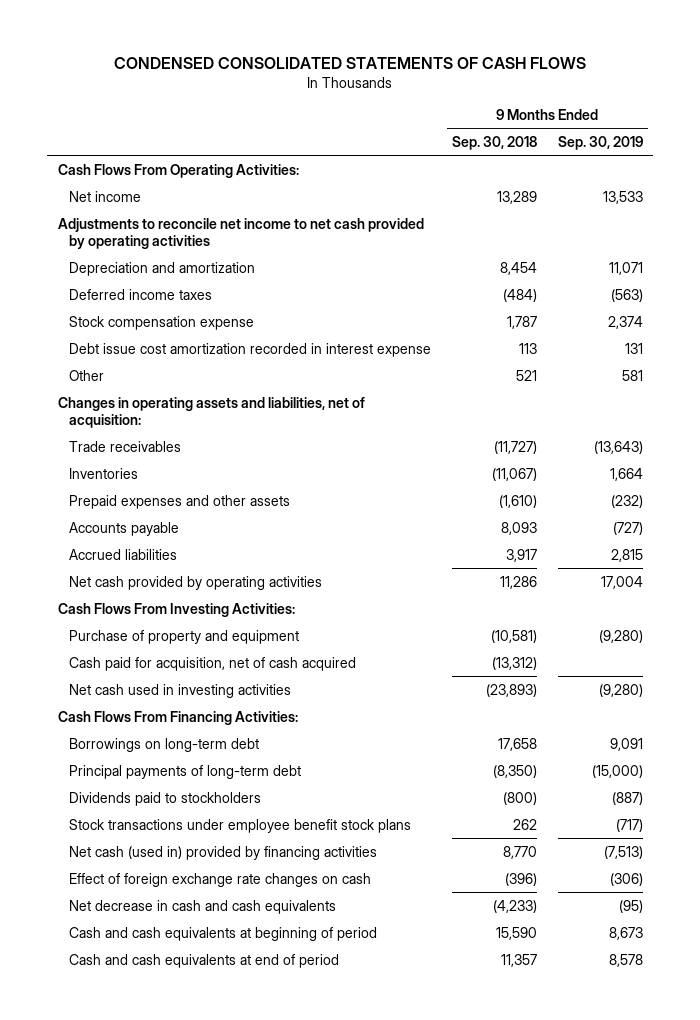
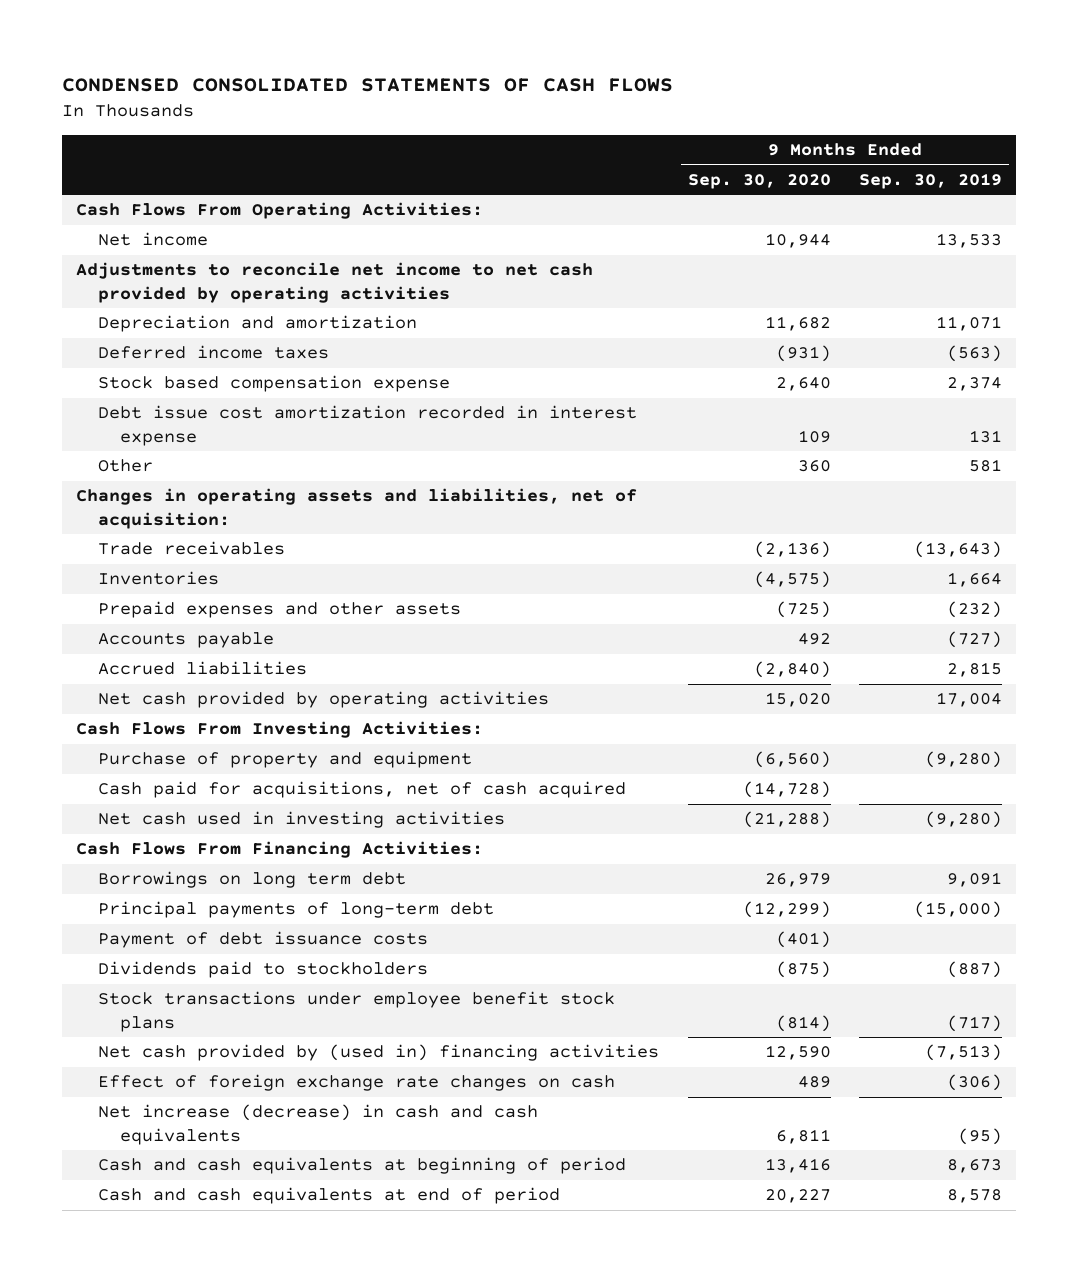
- | 9 Months Ended Sep. 30, 2018 | 9 Months Ended Sep. 30, 2019
+ | 9 Months Ended Sep. 30, 2020 | 9 Months Ended Sep. 30, 2019
- Stock compensation expense | 1,787 | 2,374
+ Stock based compensation expense | 2,640 | 2,374
- Cash paid for acquisition, net of cash acquired | (13,312) |
+ Cash paid for acquisitions, net of cash acquired | (14,728) |
- Borrowings on long-term debt | 17,658 | 9,091
+ Borrowings on long term debt | 26,979 | 9,091
+ Payment of debt issuance costs | (401) |
- Net cash (used in) provided by financing activities | 8,770 | (7,513)
+ Net cash provided by (used in) financing activities | 12,590 | (7,513)
- Net decrease in cash and cash equivalents | (4,233) | (95)
+ Net increase (decrease) in cash and cash equivalents | 6,811 | (95)

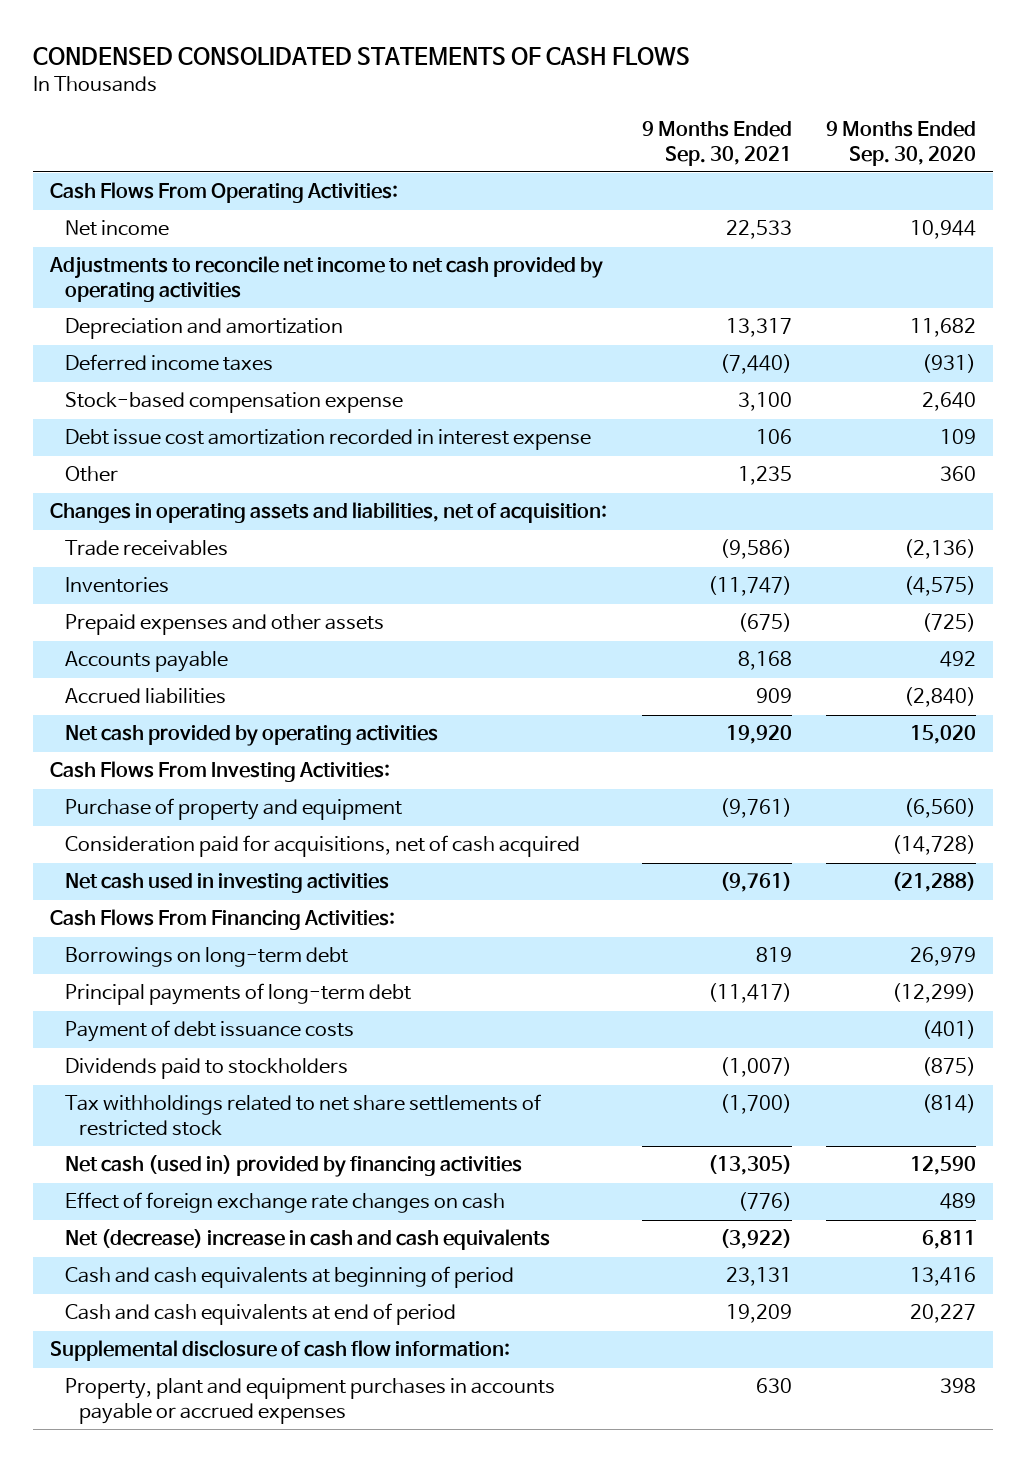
- | 9 Months Ended Sep. 30, 2020 | 9 Months Ended Sep. 30, 2019
+ | 9 Months Ended Sep. 30, 2021 | 9 Months Ended Sep. 30, 2020
- Stock based compensation expense | 2,640 | 2,374
+ Stock-based compensation expense | 3,100 | 2,640
- Cash paid for acquisitions, net of cash acquired | (14,728) |
+ Consideration paid for acquisitions, net of cash acquired | | (14,728)
- Borrowings on long term debt | 26,979 | 9,091
+ Borrowings on long-term debt | 819 | 26,979
- Stock transactions under employee benefit stock plans | (814) | (717)
- Net cash provided by (used in) financing activities | 12,590 | (7,513)
+ Tax withholdings related to net share settlements of restricted stock | (1,700) | (814)
+ Net cash (used in) provided by financing activities | (13,305) | 12,590
- Net increase (decrease) in cash and cash equivalents | 6,811 | (95)
+ Net (decrease) increase in cash and cash equivalents | (3,922) | 6,811
+ Supplemental disclosure of cash flow information:
+ Property, plant and equipment purchases in accounts payable or accrued expenses | 630 | 398

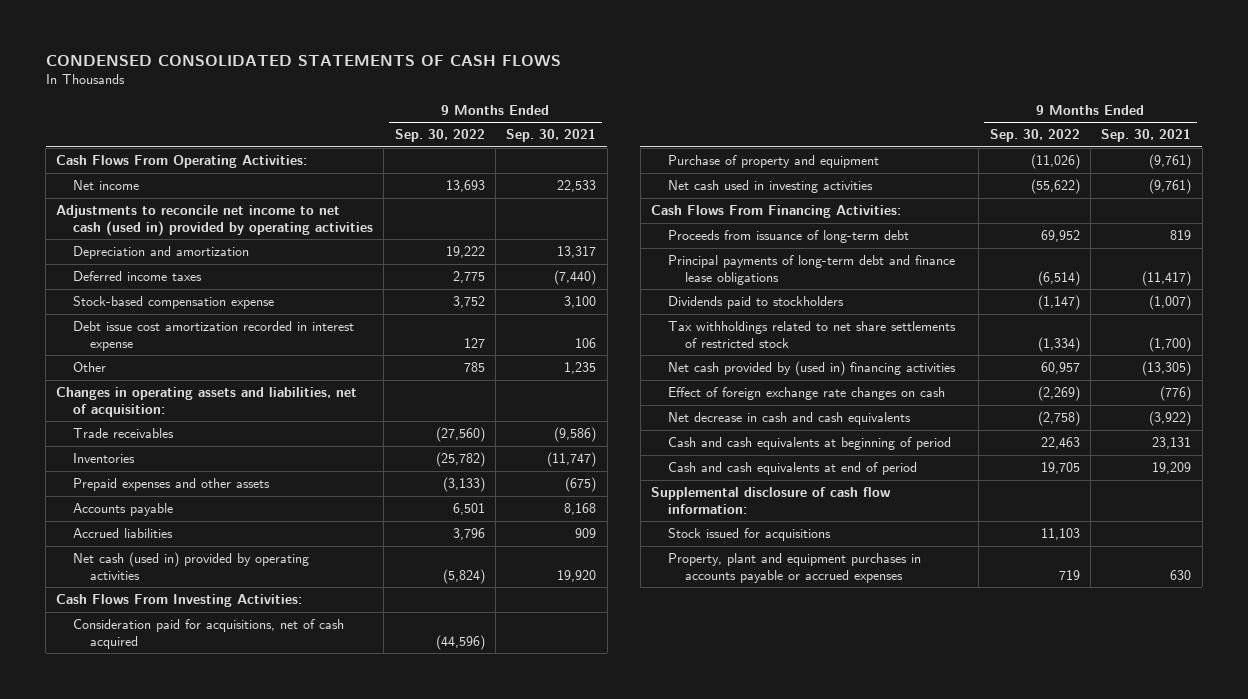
- | 9 Months Ended Sep. 30, 2021 | 9 Months Ended Sep. 30, 2020
+ | 9 Months Ended Sep. 30, 2022 | 9 Months Ended Sep. 30, 2021
- Adjustments to reconcile net income to net cash provided by operating activities
+ Adjustments to reconcile net income to net cash (used in) provided by operating activities
- Net cash provided by operating activities | 19,920 | 15,020
+ Net cash (used in) provided by operating activities | (5,824) | 19,920
moved down: Purchase of property and equipment | (11,026) | (9,761)
- Borrowings on long-term debt | 819 | 26,979
- Principal payments of long-term debt | (11,417) | (12,299)
- Payment of debt issuance costs | | (401)
+ Proceeds from issuance of long-term debt | 69,952 | 819
+ Principal payments of long-term debt and finance lease obligations | (6,514) | (11,417)
- Net cash (used in) provided by financing activities | (13,305) | 12,590
+ Net cash provided by (used in) financing activities | 60,957 | (13,305)
- Net (decrease) increase in cash and cash equivalents | (3,922) | 6,811
+ Net decrease in cash and cash equivalents | (2,758) | (3,922)
+ Stock issued for acquisitions | 11,103 |

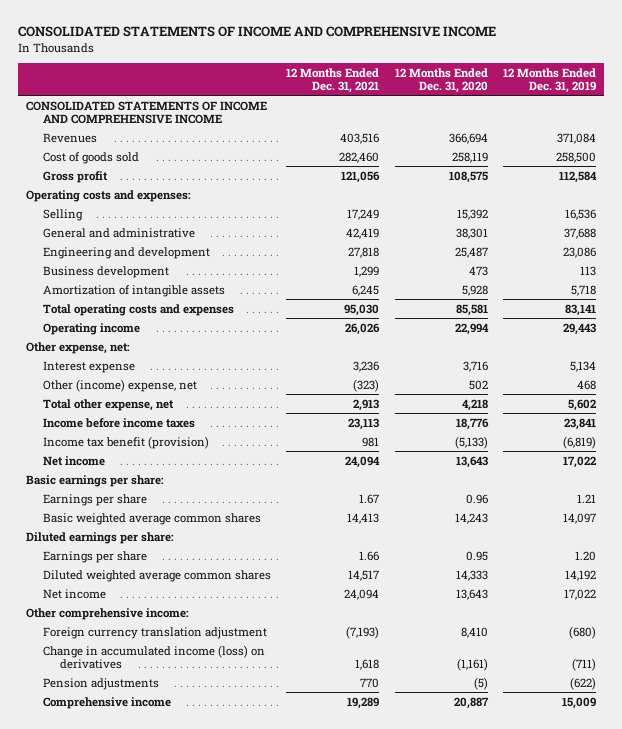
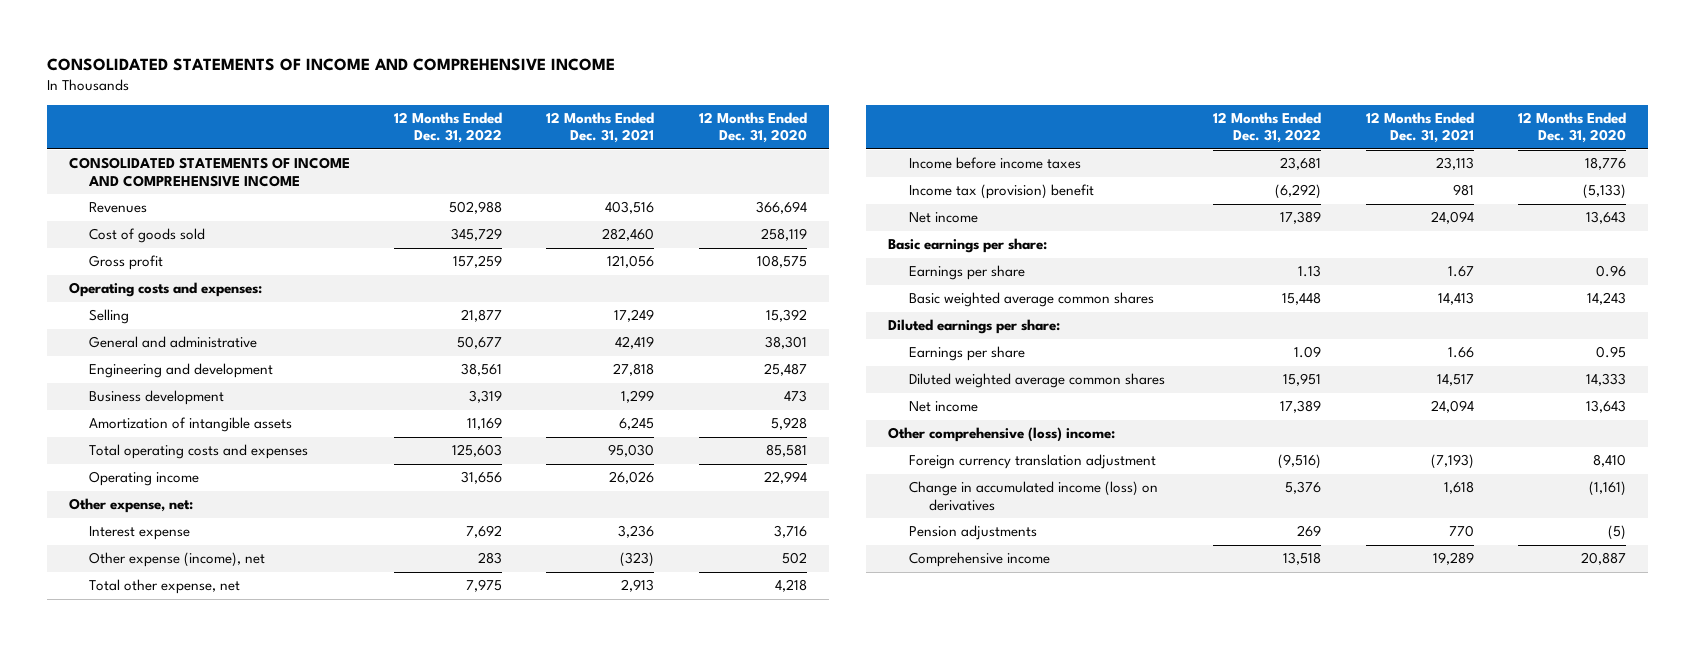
- | 12 Months Ended Dec. 31, 2021 | 12 Months Ended Dec. 31, 2020 | 12 Months Ended Dec. 31, 2019
+ | 12 Months Ended Dec. 31, 2022 | 12 Months Ended Dec. 31, 2021 | 12 Months Ended Dec. 31, 2020
- Other (income) expense, net | (323) | 502 | 468
+ Other expense (income), net | 283 | (323) | 502
- Income tax benefit (provision) | 981 | (5,133) | (6,819)
+ Income tax (provision) benefit | (6,292) | 981 | (5,133)
- Other comprehensive income:
+ Other comprehensive (loss) income:

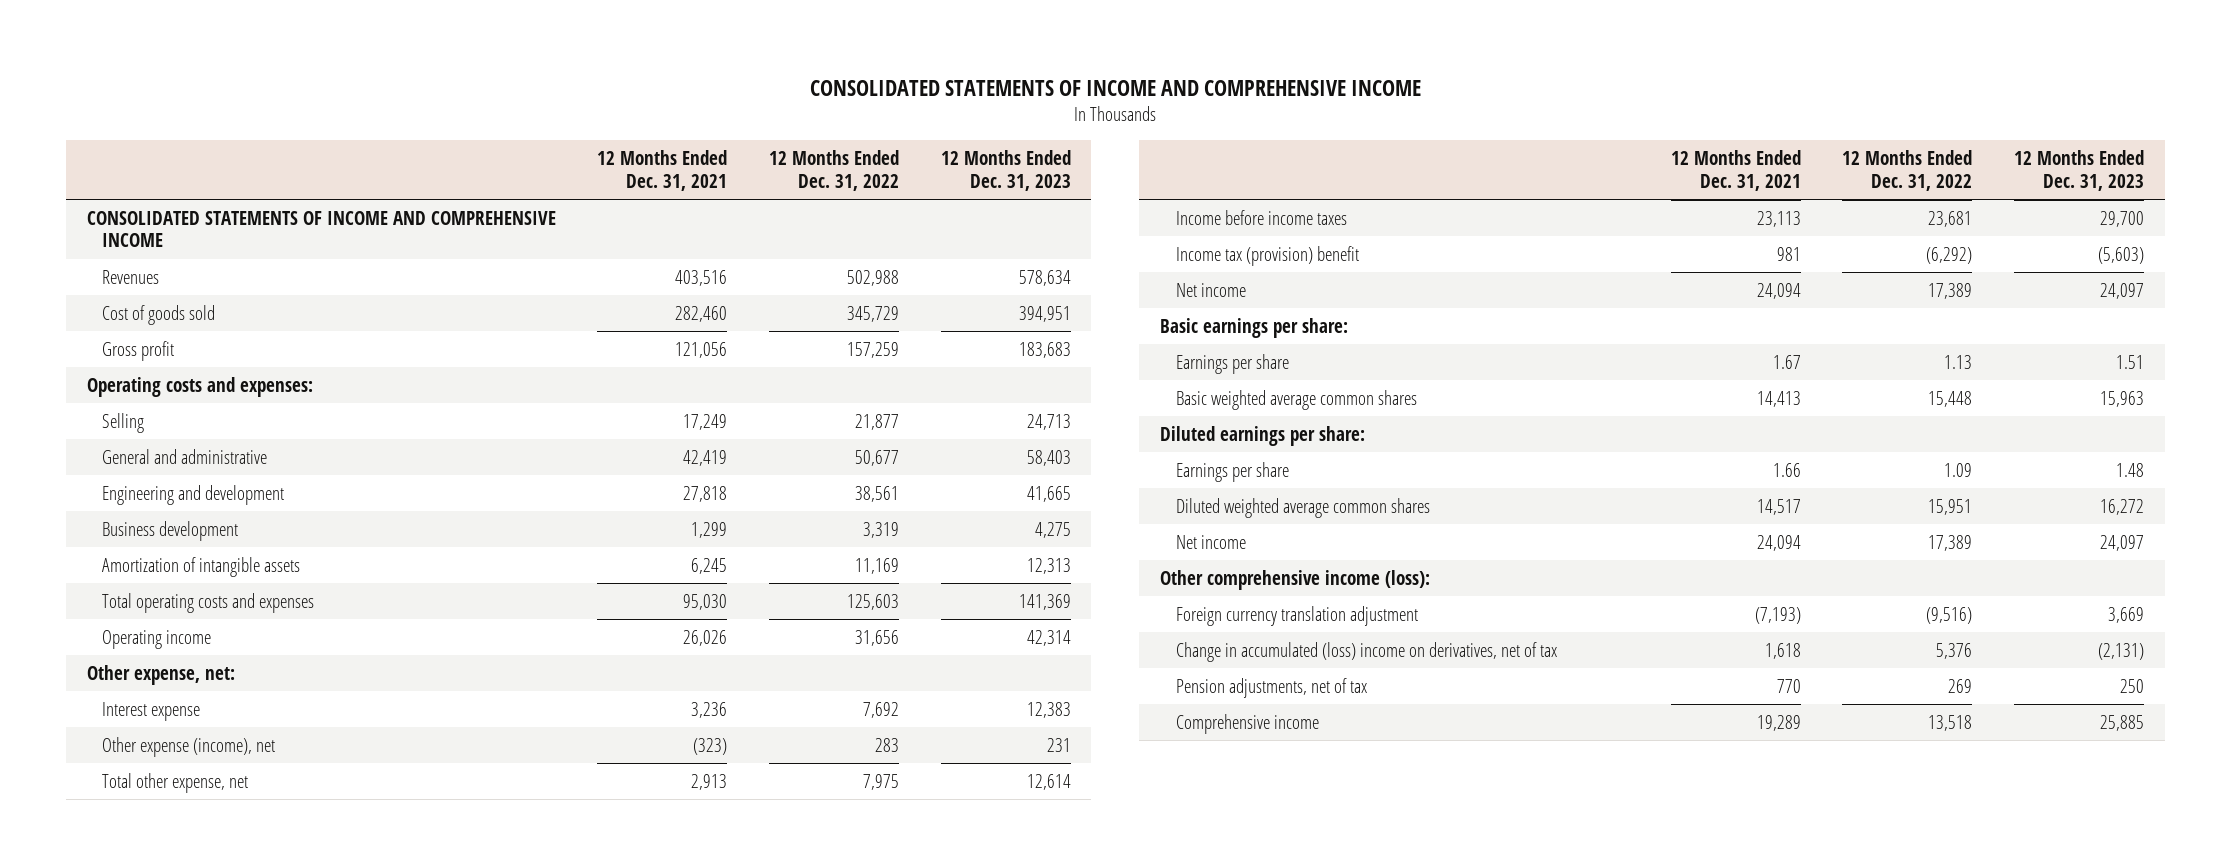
- | 12 Months Ended Dec. 31, 2022 | 12 Months Ended Dec. 31, 2021 | 12 Months Ended Dec. 31, 2020
+ | 12 Months Ended Dec. 31, 2021 | 12 Months Ended Dec. 31, 2022 | 12 Months Ended Dec. 31, 2023
- Other comprehensive (loss) income:
+ Other comprehensive income (loss):
- Change in accumulated income (loss) on derivatives | 5,376 | 1,618 | (1,161)
- Pension adjustments | 269 | 770 | (5)
+ Change in accumulated (loss) income on derivatives, net of tax | 1,618 | 5,376 | (2,131)
+ Pension adjustments, net of tax | 770 | 269 | 250

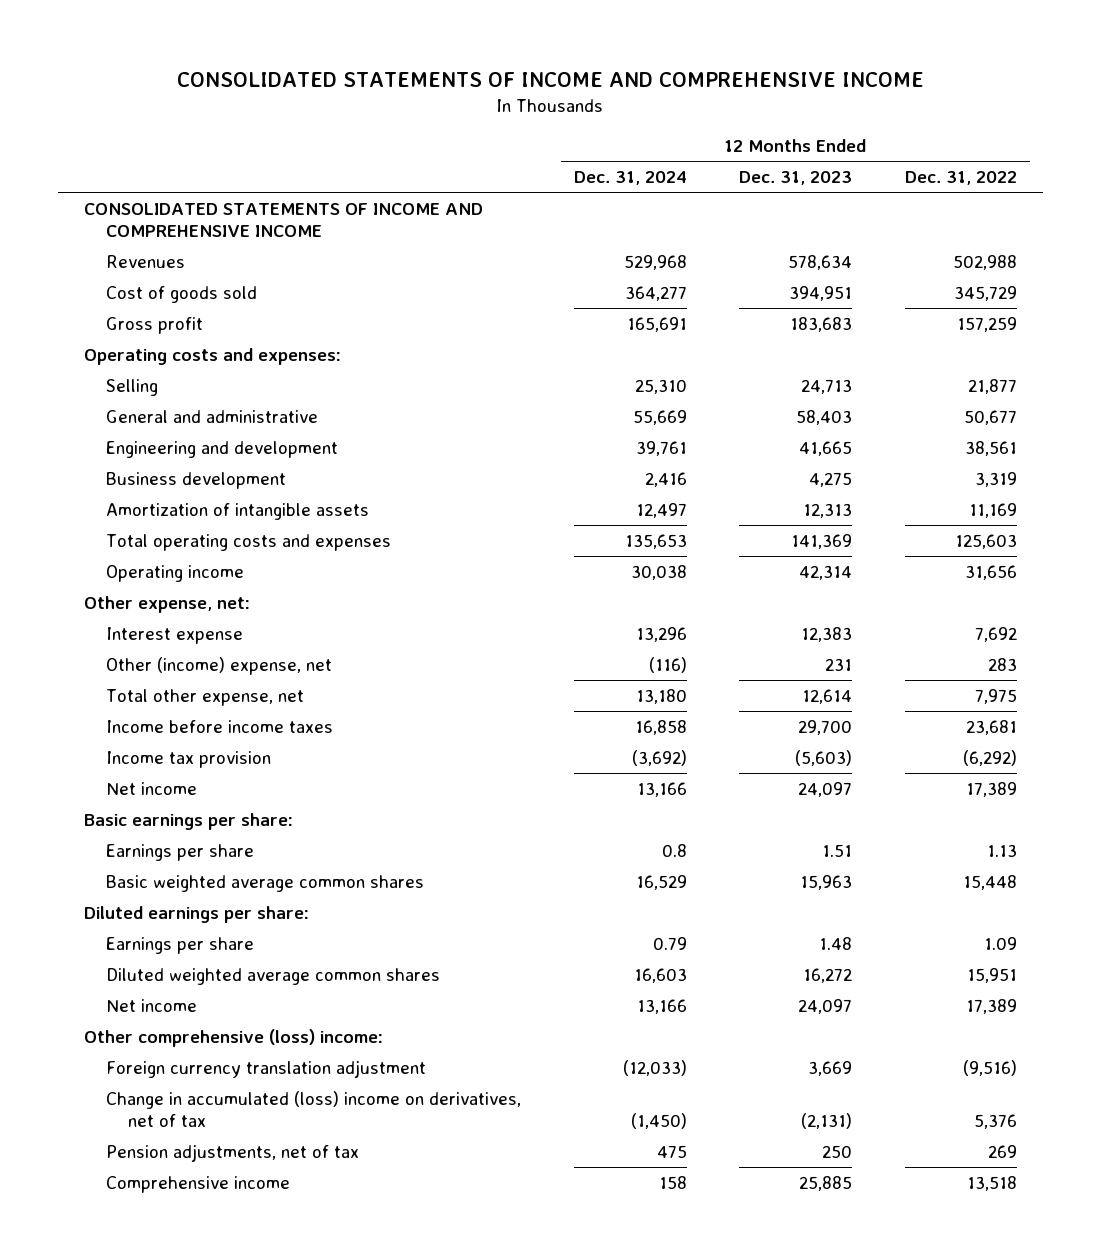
- | 12 Months Ended Dec. 31, 2021 | 12 Months Ended Dec. 31, 2022 | 12 Months Ended Dec. 31, 2023
+ | 12 Months Ended Dec. 31, 2024 | 12 Months Ended Dec. 31, 2023 | 12 Months Ended Dec. 31, 2022
- Other expense (income), net | (323) | 283 | 231
+ Other (income) expense, net | (116) | 231 | 283
- Income tax (provision) benefit | 981 | (6,292) | (5,603)
+ Income tax provision | (3,692) | (5,603) | (6,292)
- Other comprehensive income (loss):
+ Other comprehensive (loss) income:

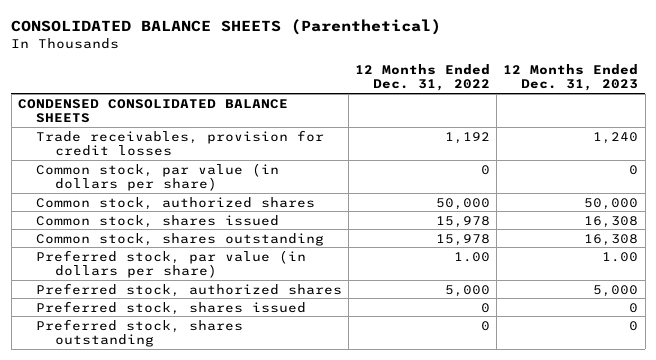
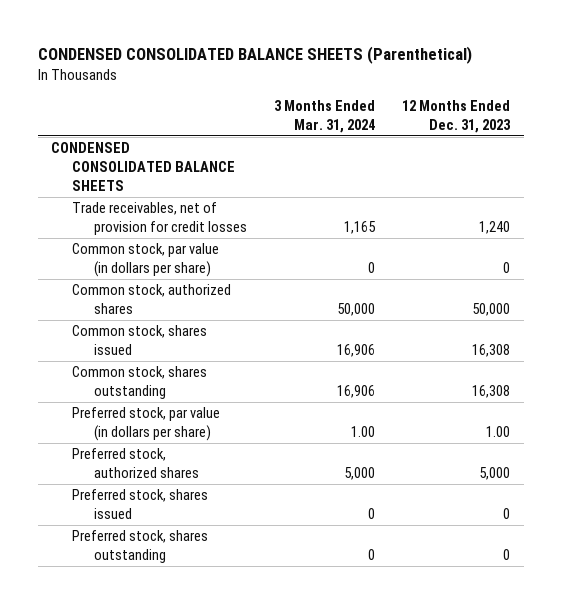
- CONSOLIDATED BALANCE SHEETS (Parenthetical)
+ CONDENSED CONSOLIDATED BALANCE SHEETS (Parenthetical)
- | 12 Months Ended Dec. 31, 2022 | 12 Months Ended Dec. 31, 2023
+ | 3 Months Ended Mar. 31, 2024 | 12 Months Ended Dec. 31, 2023
- Trade receivables, provision for credit losses | 1,192 | 1,240
+ Trade receivables, net of provision for credit losses | 1,165 | 1,240

